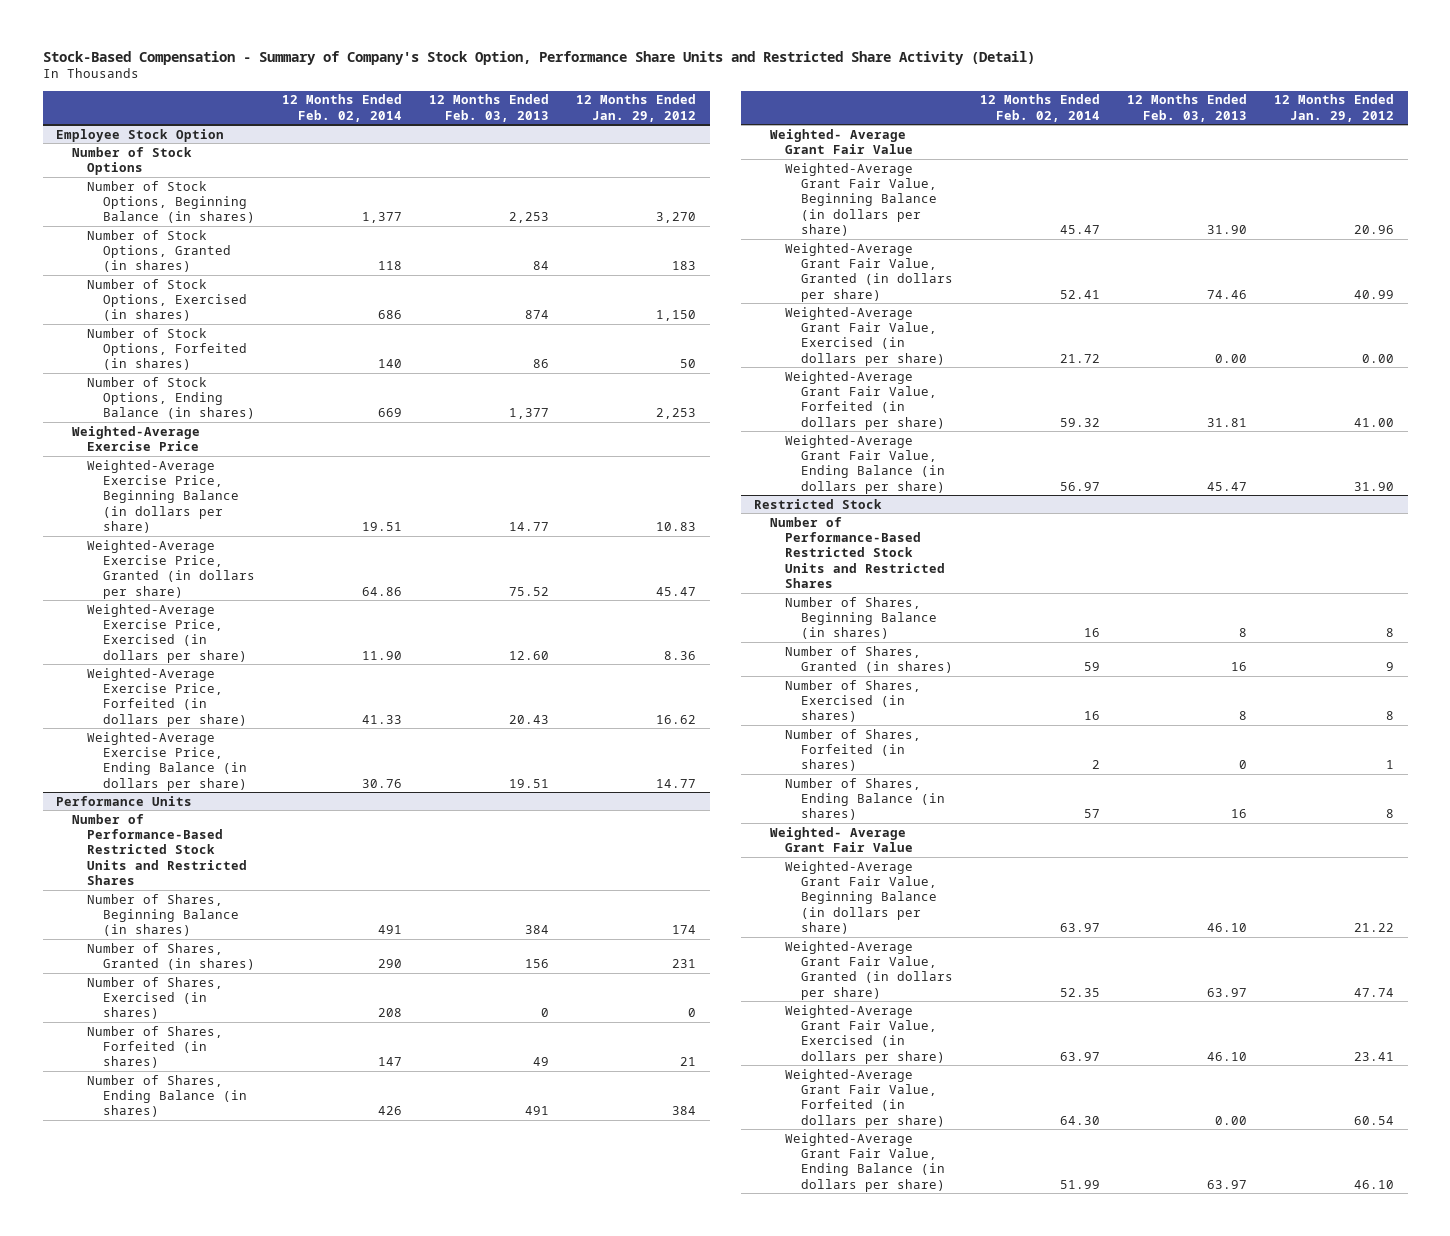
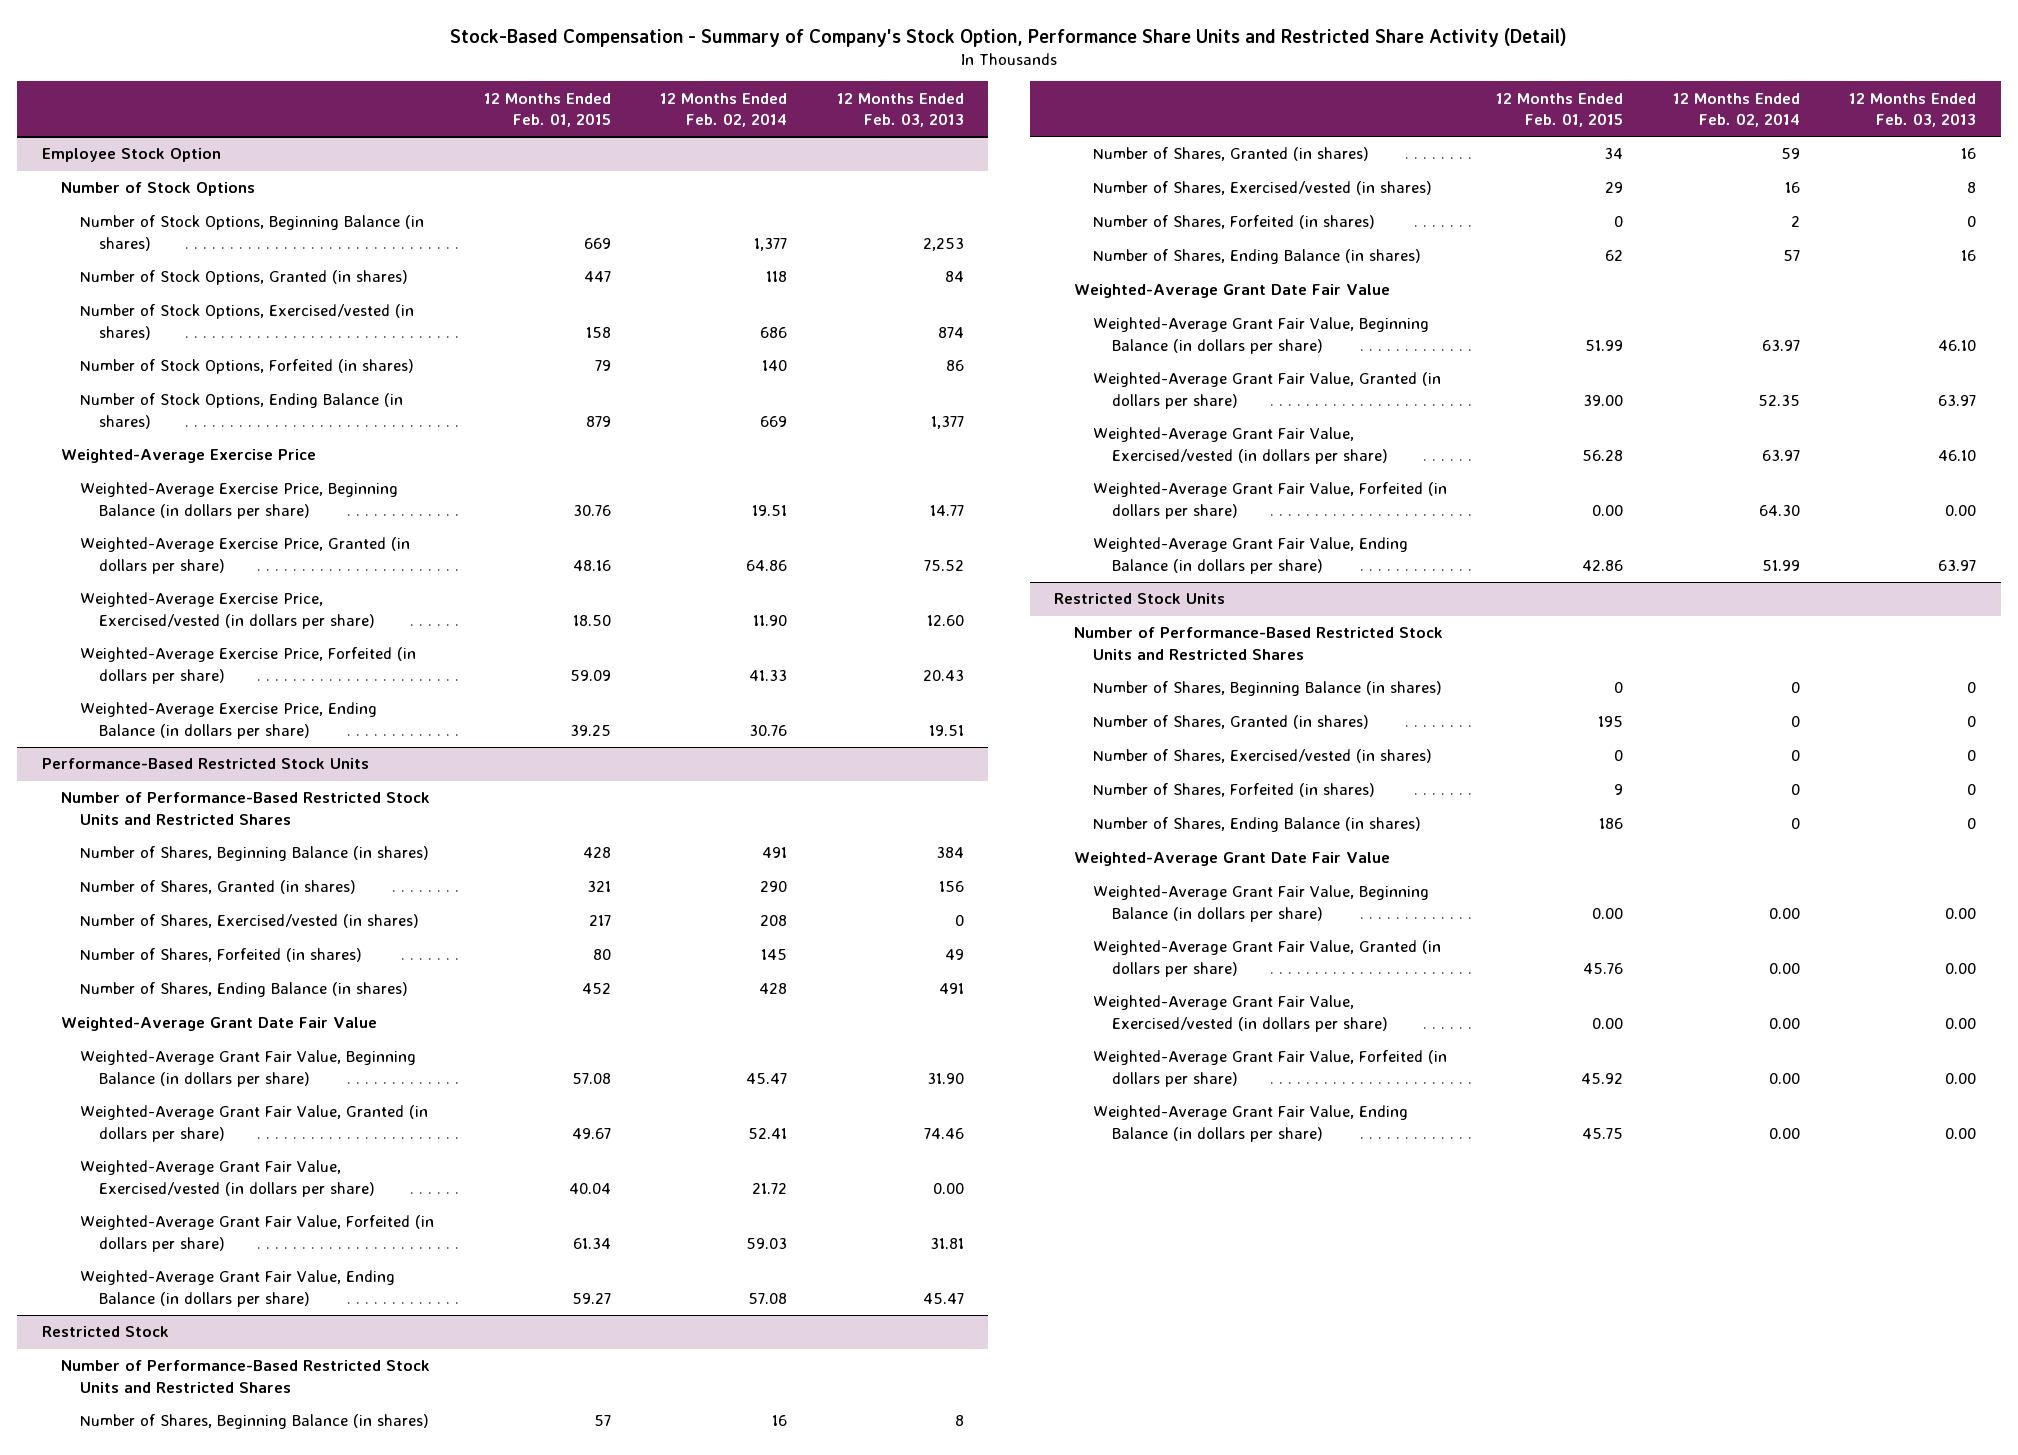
- | 12 Months Ended Feb. 02, 2014 | 12 Months Ended Feb. 03, 2013 | 12 Months Ended Jan. 29, 2012
+ | 12 Months Ended Feb. 01, 2015 | 12 Months Ended Feb. 02, 2014 | 12 Months Ended Feb. 03, 2013
@ Employee Stock Option
- Number of Stock Options, Exercised (in shares) | 686 | 874 | 1,150
+ Number of Stock Options, Exercised/vested (in shares) | 158 | 686 | 874
- Weighted-Average Exercise Price, Exercised (in dollars per share) | 11.90 | 12.60 | 8.36
+ Weighted-Average Exercise Price, Exercised/vested (in dollars per share) | 18.50 | 11.90 | 12.60
- Performance Units
+ Performance-Based Restricted Stock Units
- Number of Shares, Exercised (in shares) | 208 | 0 | 0
- Number of Shares, Forfeited (in shares) | 147 | 49 | 21
- Number of Shares, Ending Balance (in shares) | 426 | 491 | 384
- Weighted- Average Grant Fair Value
+ Number of Shares, Exercised/vested (in shares) | 217 | 208 | 0
+ Number of Shares, Forfeited (in shares) | 80 | 145 | 49
+ Number of Shares, Ending Balance (in shares) | 452 | 428 | 491
+ Weighted-Average Grant Date Fair Value
- Weighted-Average Grant Fair Value, Exercised (in dollars per share) | 21.72 | 0.00 | 0.00
- Weighted-Average Grant Fair Value, Forfeited (in dollars per share) | 59.32 | 31.81 | 41.00
- Weighted-Average Grant Fair Value, Ending Balance (in dollars per share) | 56.97 | 45.47 | 31.90
+ Weighted-Average Grant Fair Value, Exercised/vested (in dollars per share) | 40.04 | 21.72 | 0.00
+ Weighted-Average Grant Fair Value, Forfeited (in dollars per share) | 61.34 | 59.03 | 31.81
+ Weighted-Average Grant Fair Value, Ending Balance (in dollars per share) | 59.27 | 57.08 | 45.47
@ Restricted Stock
- Number of Shares, Exercised (in shares) | 16 | 8 | 8
+ Number of Shares, Exercised/vested (in shares) | 29 | 16 | 8
- Weighted- Average Grant Fair Value
+ Weighted-Average Grant Date Fair Value
- Weighted-Average Grant Fair Value, Exercised (in dollars per share) | 63.97 | 46.10 | 23.41
+ Weighted-Average Grant Fair Value, Exercised/vested (in dollars per share) | 56.28 | 63.97 | 46.10
+ Restricted Stock Units
+ Number of Performance-Based Restricted Stock Units and Restricted Shares
+ Number of Shares, Beginning Balance (in shares) | 0 | 0 | 0
+ Number of Shares, Granted (in shares) | 195 | 0 | 0
+ Number of Shares, Exercised/vested (in shares) | 0 | 0 | 0
+ Number of Shares, Forfeited (in shares) | 9 | 0 | 0
+ Number of Shares, Ending Balance (in shares) | 186 | 0 | 0
+ Weighted-Average Grant Date Fair Value
+ Weighted-Average Grant Fair Value, Beginning Balance (in dollars per share) | 0.00 | 0.00 | 0.00
+ Weighted-Average Grant Fair Value, Granted (in dollars per share) | 45.76 | 0.00 | 0.00
+ Weighted-Average Grant Fair Value, Exercised/vested (in dollars per share) | 0.00 | 0.00 | 0.00
+ Weighted-Average Grant Fair Value, Forfeited (in dollars per share) | 45.92 | 0.00 | 0.00
+ Weighted-Average Grant Fair Value, Ending Balance (in dollars per share) | 45.75 | 0.00 | 0.00

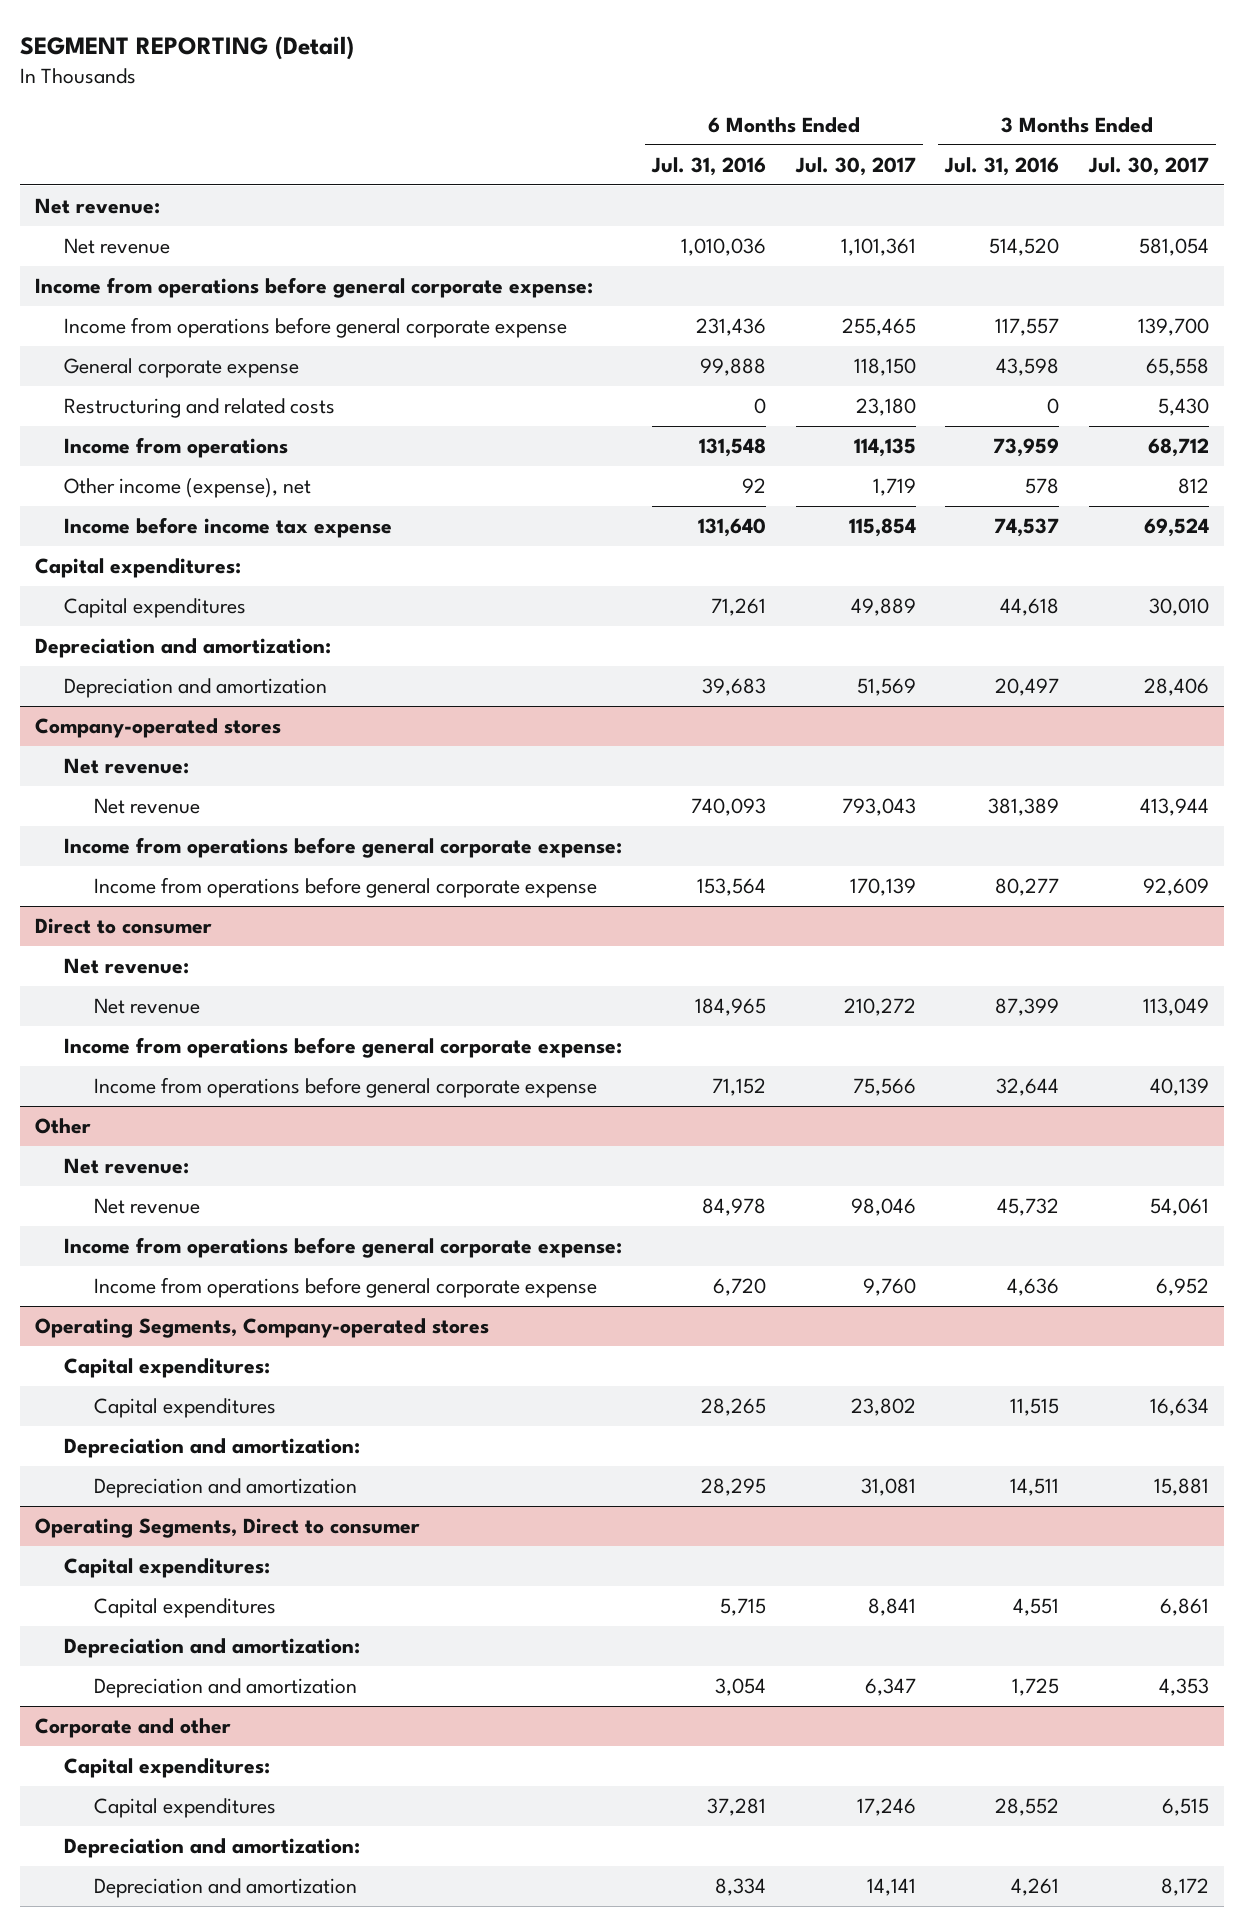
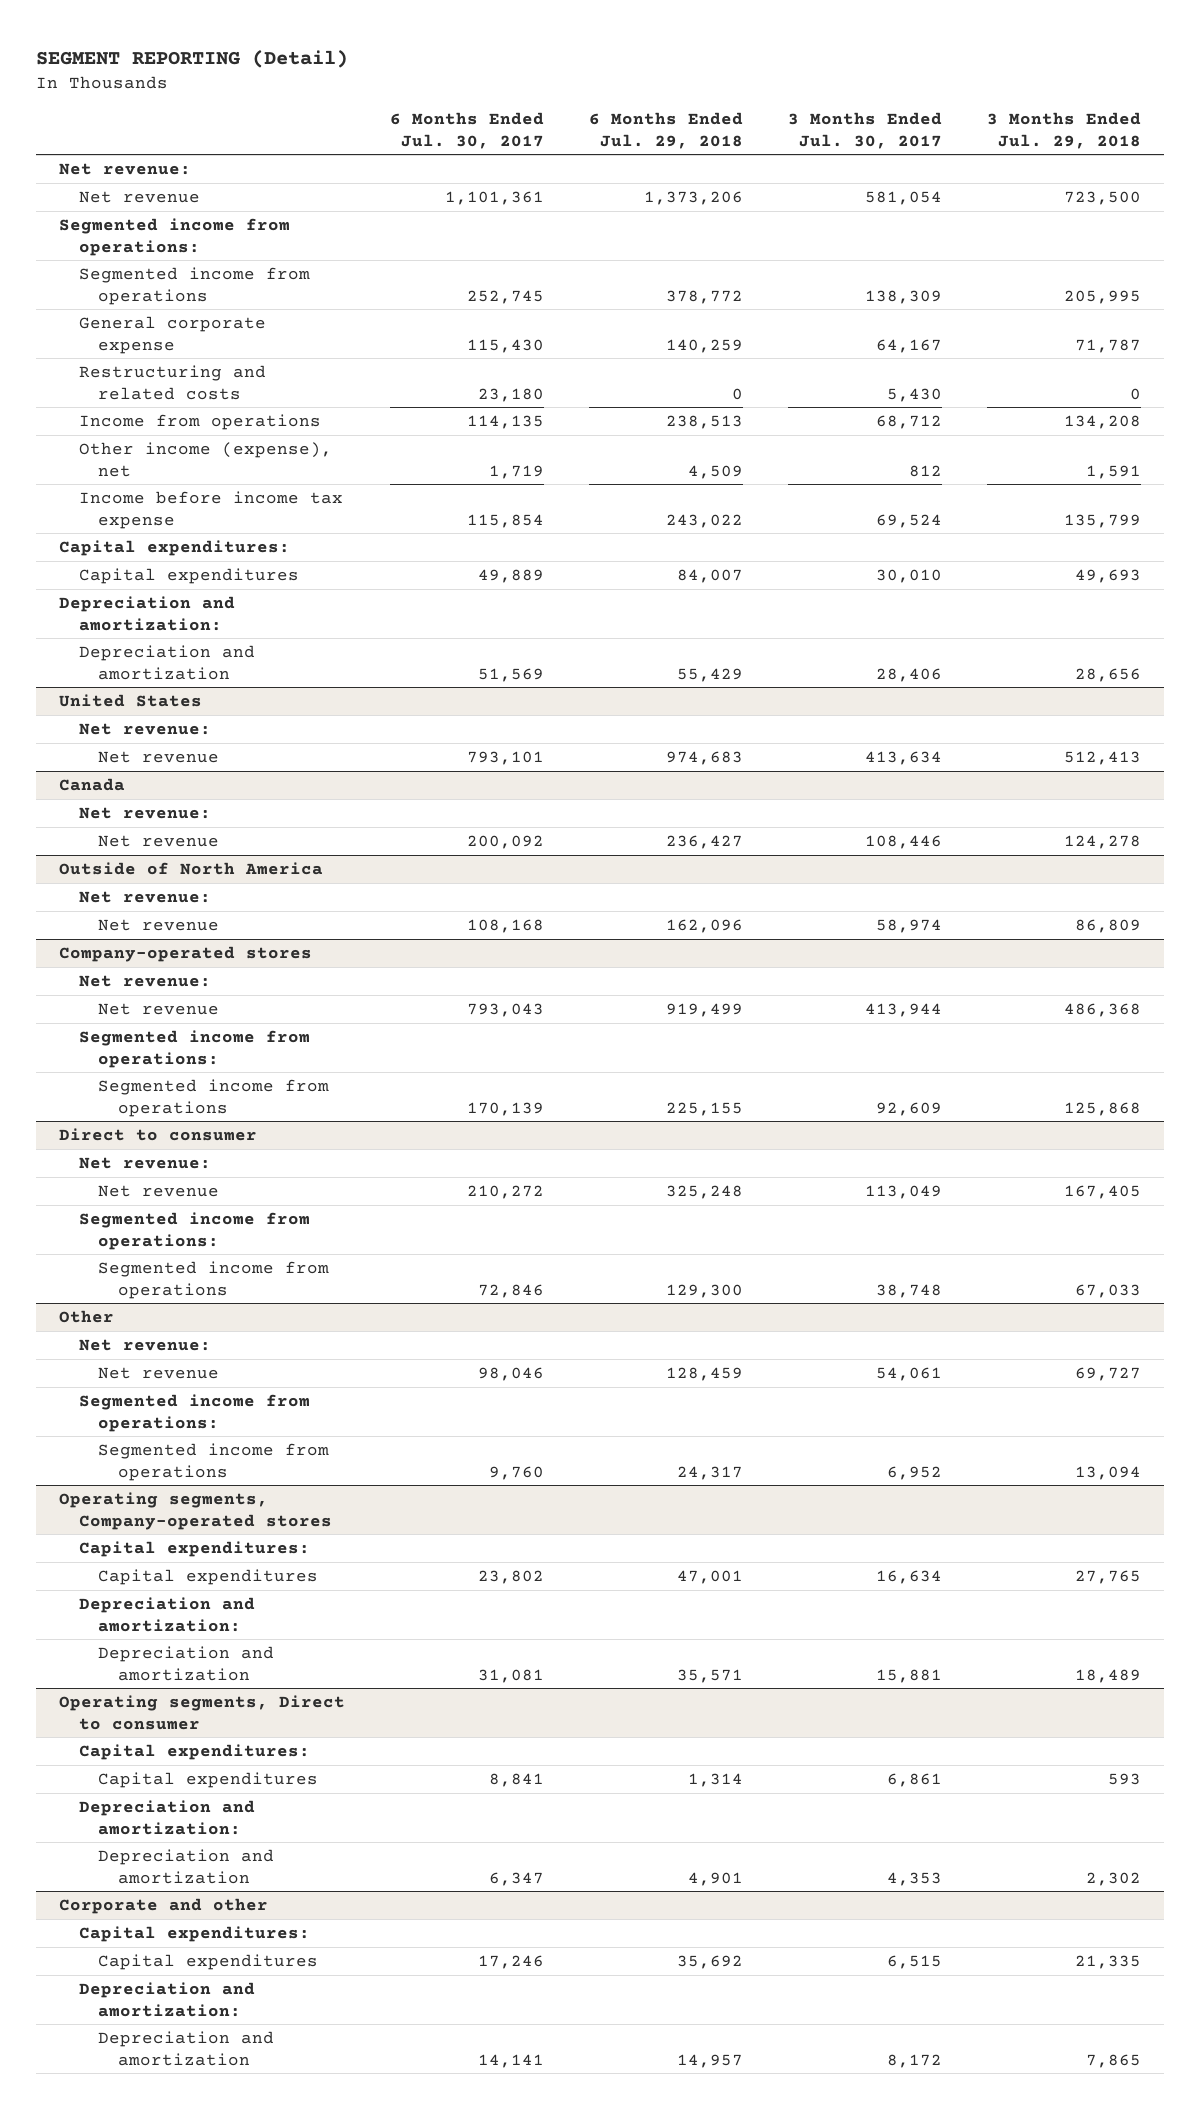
- | 6 Months Ended Jul. 31, 2016 | 6 Months Ended Jul. 30, 2017 | 3 Months Ended Jul. 31, 2016 | 3 Months Ended Jul. 30, 2017
+ | 6 Months Ended Jul. 30, 2017 | 6 Months Ended Jul. 29, 2018 | 3 Months Ended Jul. 30, 2017 | 3 Months Ended Jul. 29, 2018
- Income from operations before general corporate expense:
- Income from operations before general corporate expense | 231,436 | 255,465 | 117,557 | 139,700
- General corporate expense | 99,888 | 118,150 | 43,598 | 65,558
+ Segmented income from operations:
+ Segmented income from operations | 252,745 | 378,772 | 138,309 | 205,995
+ General corporate expense | 115,430 | 140,259 | 64,167 | 71,787
+ United States
+ Net revenue:
+ Net revenue | 793,101 | 974,683 | 413,634 | 512,413
+ Canada
+ Net revenue:
+ Net revenue | 200,092 | 236,427 | 108,446 | 124,278
+ Outside of North America
+ Net revenue:
+ Net revenue | 108,168 | 162,096 | 58,974 | 86,809
@ Company-operated stores
- Income from operations before general corporate expense:
- Income from operations before general corporate expense | 153,564 | 170,139 | 80,277 | 92,609
+ Segmented income from operations:
+ Segmented income from operations | 170,139 | 225,155 | 92,609 | 125,868
@ Direct to consumer
- Income from operations before general corporate expense:
- Income from operations before general corporate expense | 71,152 | 75,566 | 32,644 | 40,139
+ Segmented income from operations:
+ Segmented income from operations | 72,846 | 129,300 | 38,748 | 67,033
@ Other
- Income from operations before general corporate expense:
- Income from operations before general corporate expense | 6,720 | 9,760 | 4,636 | 6,952
- Operating Segments, Company-operated stores
@ Other
+ Segmented income from operations:
+ Segmented income from operations | 9,760 | 24,317 | 6,952 | 13,094
+ Operating segments, Company-operated stores
- Operating Segments, Direct to consumer
+ Operating segments, Direct to consumer

